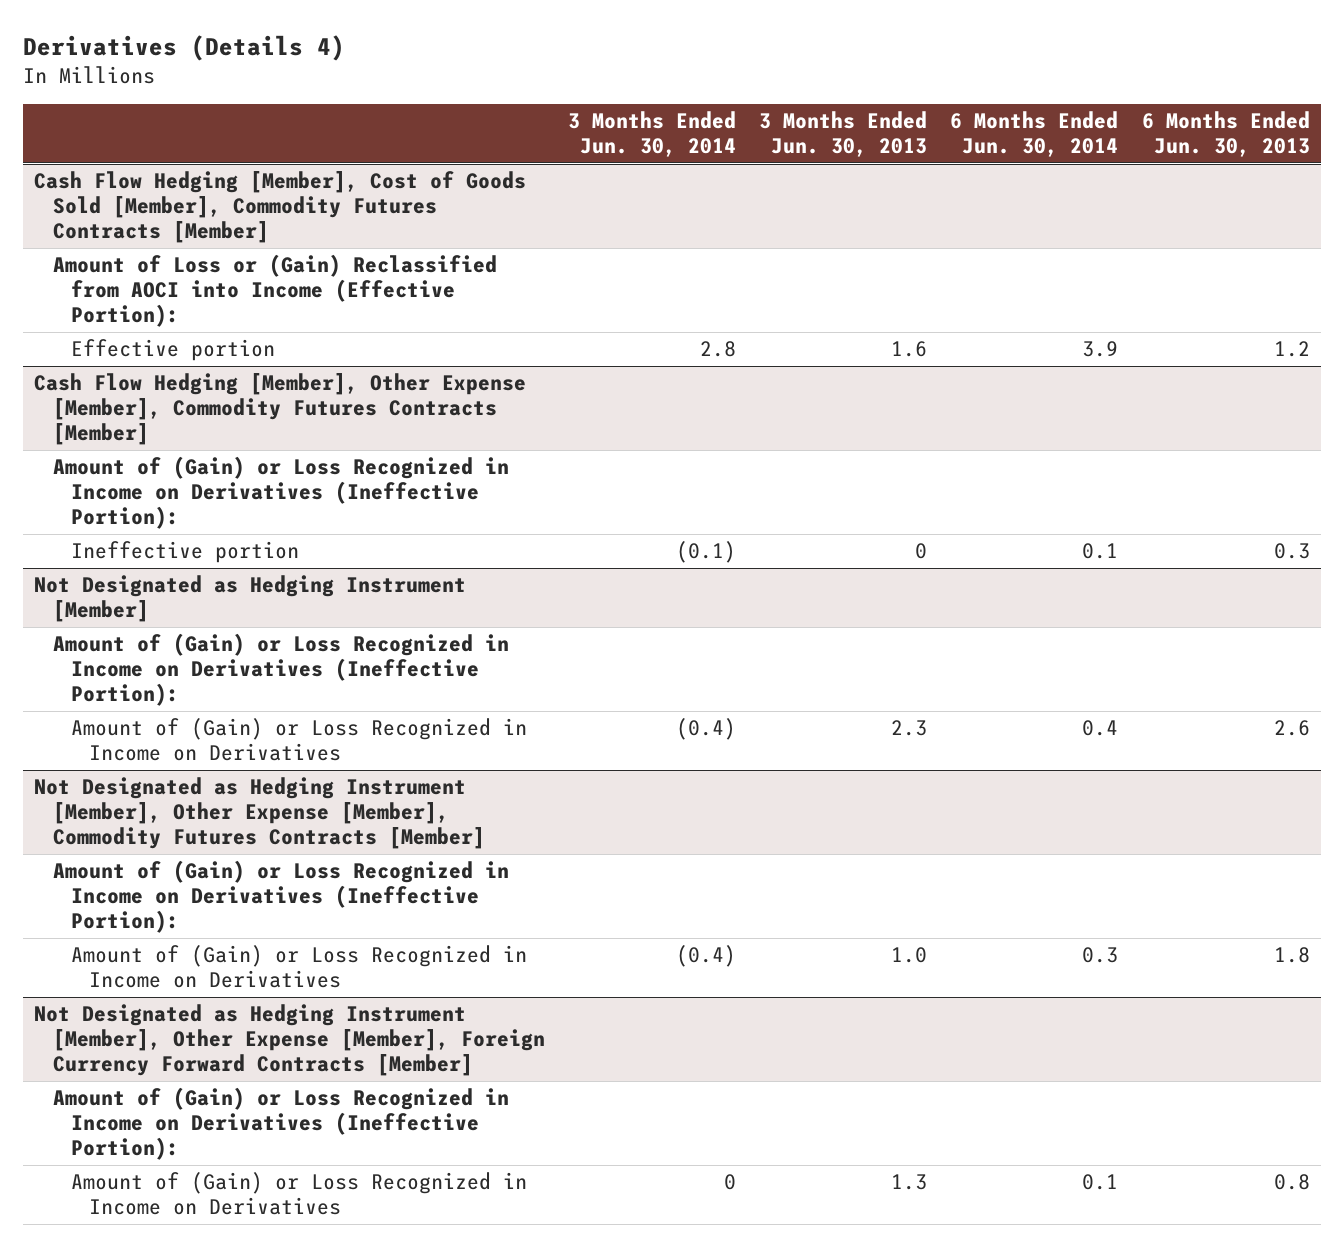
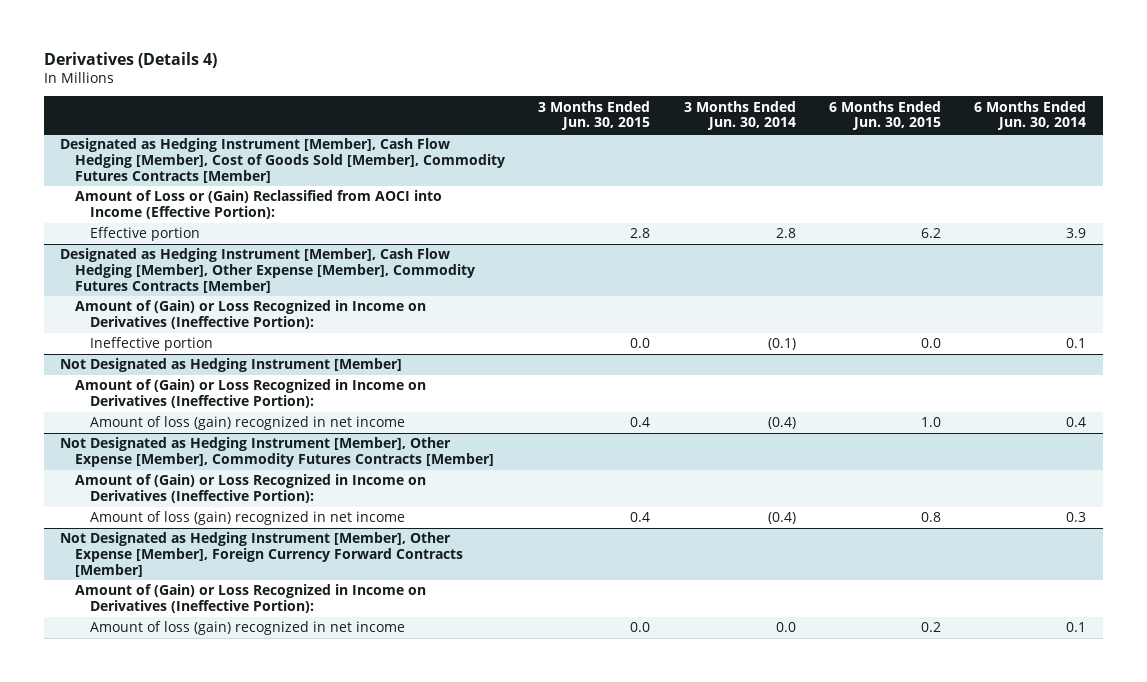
- | 3 Months Ended Jun. 30, 2014 | 3 Months Ended Jun. 30, 2013 | 6 Months Ended Jun. 30, 2014 | 6 Months Ended Jun. 30, 2013
+ | 3 Months Ended Jun. 30, 2015 | 3 Months Ended Jun. 30, 2014 | 6 Months Ended Jun. 30, 2015 | 6 Months Ended Jun. 30, 2014
- Cash Flow Hedging [Member], Cost of Goods Sold [Member], Commodity Futures Contracts [Member]
+ Designated as Hedging Instrument [Member], Cash Flow Hedging [Member], Cost of Goods Sold [Member], Commodity Futures Contracts [Member]
- Cash Flow Hedging [Member], Other Expense [Member], Commodity Futures Contracts [Member]
+ Designated as Hedging Instrument [Member], Cash Flow Hedging [Member], Other Expense [Member], Commodity Futures Contracts [Member]
@ Not Designated as Hedging Instrument [Member]
- Amount of (Gain) or Loss Recognized in Income on Derivatives | (0.4) | 2.3 | 0.4 | 2.6
+ Amount of loss (gain) recognized in net income | 0.4 | (0.4) | 1.0 | 0.4
@ Not Designated as Hedging Instrument [Member], Other Expense [Member], Commodity Futures Contracts [Member]
- Amount of (Gain) or Loss Recognized in Income on Derivatives | (0.4) | 1.0 | 0.3 | 1.8
+ Amount of loss (gain) recognized in net income | 0.4 | (0.4) | 0.8 | 0.3
@ Not Designated as Hedging Instrument [Member], Other Expense [Member], Foreign Currency Forward Contracts [Member]
- Amount of (Gain) or Loss Recognized in Income on Derivatives | 0 | 1.3 | 0.1 | 0.8
+ Amount of loss (gain) recognized in net income | 0.0 | 0.0 | 0.2 | 0.1

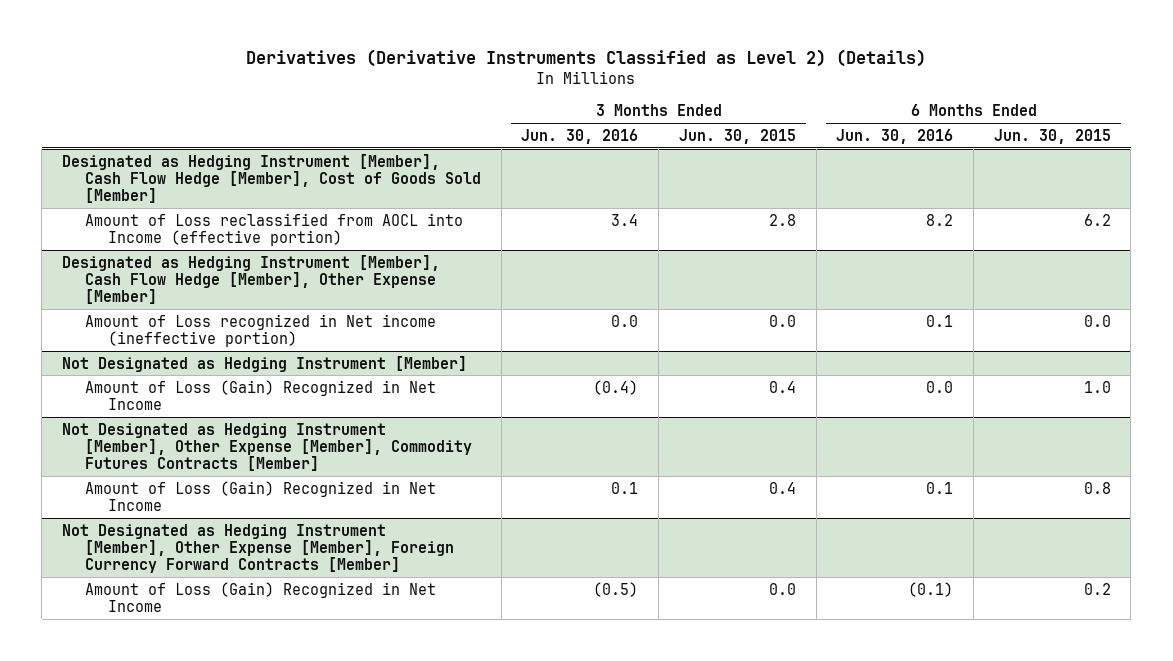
- Derivatives (Details 4)
+ Derivatives (Derivative Instruments Classified as Level 2) (Details)
- | 3 Months Ended Jun. 30, 2015 | 3 Months Ended Jun. 30, 2014 | 6 Months Ended Jun. 30, 2015 | 6 Months Ended Jun. 30, 2014
+ | 3 Months Ended Jun. 30, 2016 | 3 Months Ended Jun. 30, 2015 | 6 Months Ended Jun. 30, 2016 | 6 Months Ended Jun. 30, 2015
- Designated as Hedging Instrument [Member], Cash Flow Hedging [Member], Cost of Goods Sold [Member], Commodity Futures Contracts [Member]
- Amount of Loss or (Gain) Reclassified from AOCI into Income (Effective Portion):
- Effective portion | 2.8 | 2.8 | 6.2 | 3.9
- Designated as Hedging Instrument [Member], Cash Flow Hedging [Member], Other Expense [Member], Commodity Futures Contracts [Member]
- Amount of (Gain) or Loss Recognized in Income on Derivatives (Ineffective Portion):
- Ineffective portion | 0.0 | (0.1) | 0.0 | 0.1
+ Designated as Hedging Instrument [Member], Cash Flow Hedge [Member], Cost of Goods Sold [Member]
+ Amount of Loss reclassified from AOCL into Income (effective portion) | 3.4 | 2.8 | 8.2 | 6.2
+ Designated as Hedging Instrument [Member], Cash Flow Hedge [Member], Other Expense [Member]
+ Amount of Loss recognized in Net income (ineffective portion) | 0.0 | 0.0 | 0.1 | 0.0
@ Not Designated as Hedging Instrument [Member]
- Amount of (Gain) or Loss Recognized in Income on Derivatives (Ineffective Portion):
- Amount of loss (gain) recognized in net income | 0.4 | (0.4) | 1.0 | 0.4
+ Amount of Loss (Gain) Recognized in Net Income | (0.4) | 0.4 | 0.0 | 1.0
@ Not Designated as Hedging Instrument [Member], Other Expense [Member], Commodity Futures Contracts [Member]
- Amount of (Gain) or Loss Recognized in Income on Derivatives (Ineffective Portion):
- Amount of loss (gain) recognized in net income | 0.4 | (0.4) | 0.8 | 0.3
+ Amount of Loss (Gain) Recognized in Net Income | 0.1 | 0.4 | 0.1 | 0.8
@ Not Designated as Hedging Instrument [Member], Other Expense [Member], Foreign Currency Forward Contracts [Member]
- Amount of (Gain) or Loss Recognized in Income on Derivatives (Ineffective Portion):
- Amount of loss (gain) recognized in net income | 0.0 | 0.0 | 0.2 | 0.1
+ Amount of Loss (Gain) Recognized in Net Income | (0.5) | 0.0 | (0.1) | 0.2

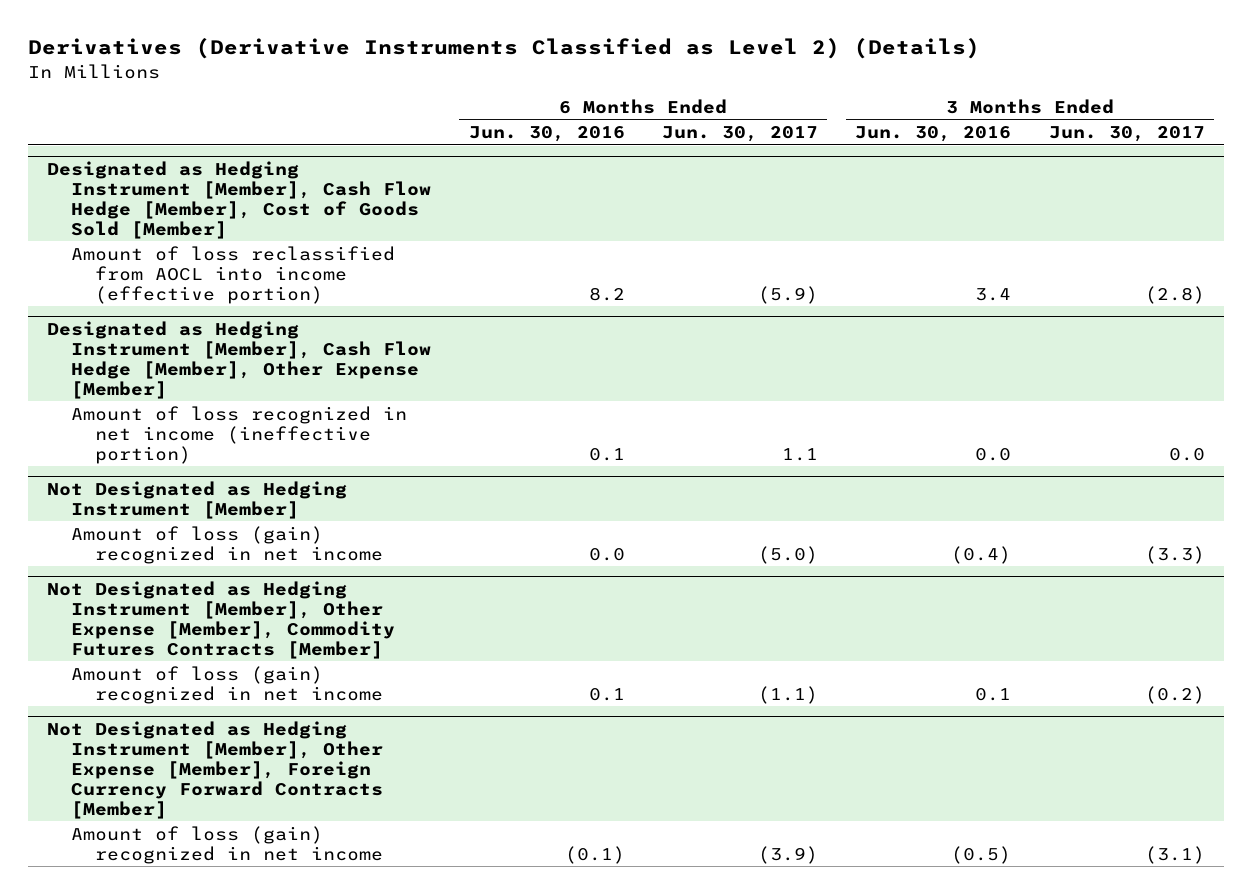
- | 3 Months Ended Jun. 30, 2016 | 3 Months Ended Jun. 30, 2015 | 6 Months Ended Jun. 30, 2016 | 6 Months Ended Jun. 30, 2015
+ | 6 Months Ended Jun. 30, 2016 | 6 Months Ended Jun. 30, 2017 | 3 Months Ended Jun. 30, 2016 | 3 Months Ended Jun. 30, 2017
@ Designated as Hedging Instrument [Member], Cash Flow Hedge [Member], Cost of Goods Sold [Member]
- Amount of Loss reclassified from AOCL into Income (effective portion) | 3.4 | 2.8 | 8.2 | 6.2
+ Amount of loss reclassified from AOCL into income (effective portion) | 8.2 | (5.9) | 3.4 | (2.8)
@ Designated as Hedging Instrument [Member], Cash Flow Hedge [Member], Other Expense [Member]
- Amount of Loss recognized in Net income (ineffective portion) | 0.0 | 0.0 | 0.1 | 0.0
+ Amount of loss recognized in net income (ineffective portion) | 0.1 | 1.1 | 0.0 | 0.0
@ Not Designated as Hedging Instrument [Member]
- Amount of Loss (Gain) Recognized in Net Income | (0.4) | 0.4 | 0.0 | 1.0
+ Amount of loss (gain) recognized in net income | 0.0 | (5.0) | (0.4) | (3.3)
@ Not Designated as Hedging Instrument [Member], Other Expense [Member], Commodity Futures Contracts [Member]
- Amount of Loss (Gain) Recognized in Net Income | 0.1 | 0.4 | 0.1 | 0.8
+ Amount of loss (gain) recognized in net income | 0.1 | (1.1) | 0.1 | (0.2)
@ Not Designated as Hedging Instrument [Member], Other Expense [Member], Foreign Currency Forward Contracts [Member]
- Amount of Loss (Gain) Recognized in Net Income | (0.5) | 0.0 | (0.1) | 0.2
+ Amount of loss (gain) recognized in net income | (0.1) | (3.9) | (0.5) | (3.1)

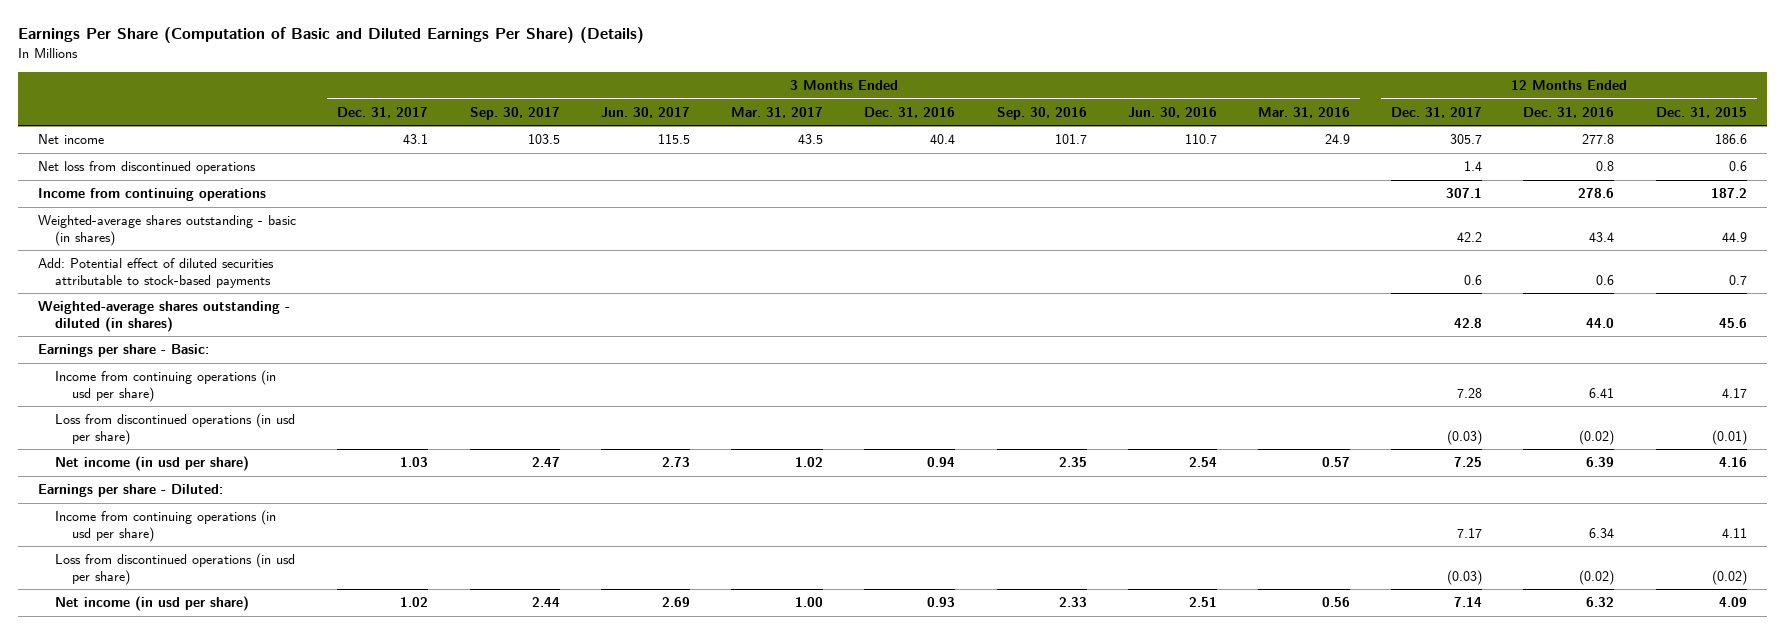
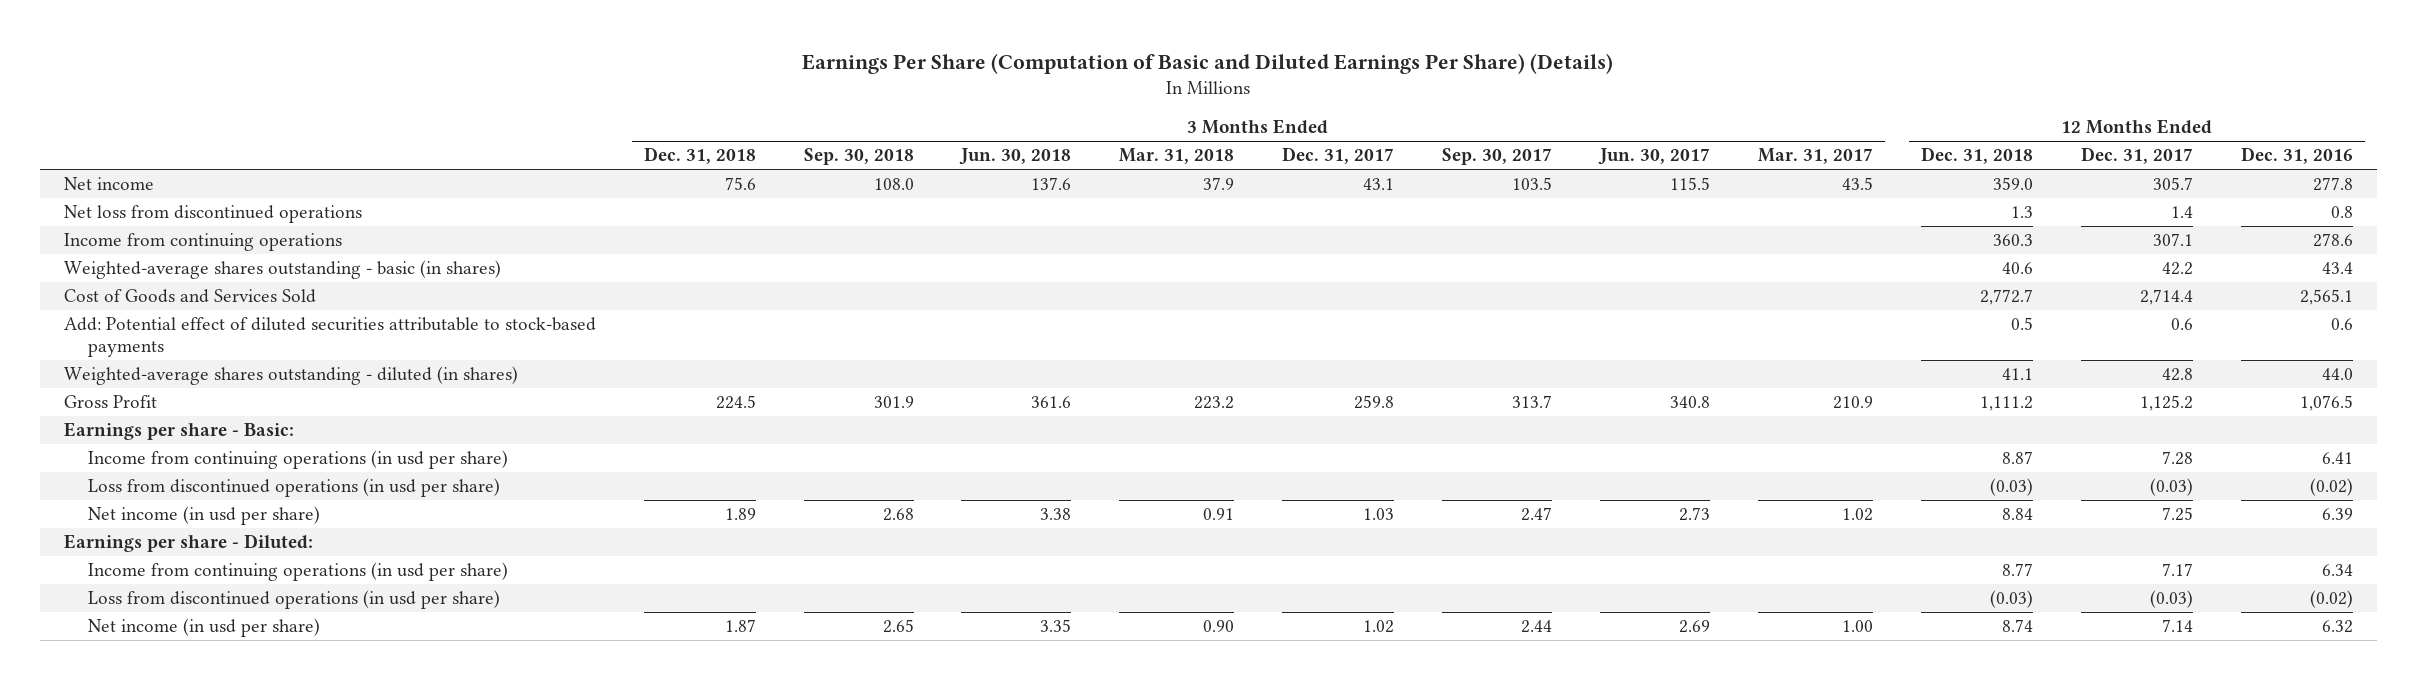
- | 3 Months Ended Dec. 31, 2017 | 3 Months Ended Sep. 30, 2017 | 3 Months Ended Jun. 30, 2017 | 3 Months Ended Mar. 31, 2017 | 3 Months Ended Dec. 31, 2016 | 3 Months Ended Sep. 30, 2016 | 3 Months Ended Jun. 30, 2016 | 3 Months Ended Mar. 31, 2016 | 12 Months Ended Dec. 31, 2017 | 12 Months Ended Dec. 31, 2016 | 12 Months Ended Dec. 31, 2015
+ | 3 Months Ended Dec. 31, 2018 | 3 Months Ended Sep. 30, 2018 | 3 Months Ended Jun. 30, 2018 | 3 Months Ended Mar. 31, 2018 | 3 Months Ended Dec. 31, 2017 | 3 Months Ended Sep. 30, 2017 | 3 Months Ended Jun. 30, 2017 | 3 Months Ended Mar. 31, 2017 | 12 Months Ended Dec. 31, 2018 | 12 Months Ended Dec. 31, 2017 | 12 Months Ended Dec. 31, 2016
+ Cost of Goods and Services Sold | | | | | | | | | 2,772.7 | 2,714.4 | 2,565.1
+ Gross Profit | 224.5 | 301.9 | 361.6 | 223.2 | 259.8 | 313.7 | 340.8 | 210.9 | 1,111.2 | 1,125.2 | 1,076.5

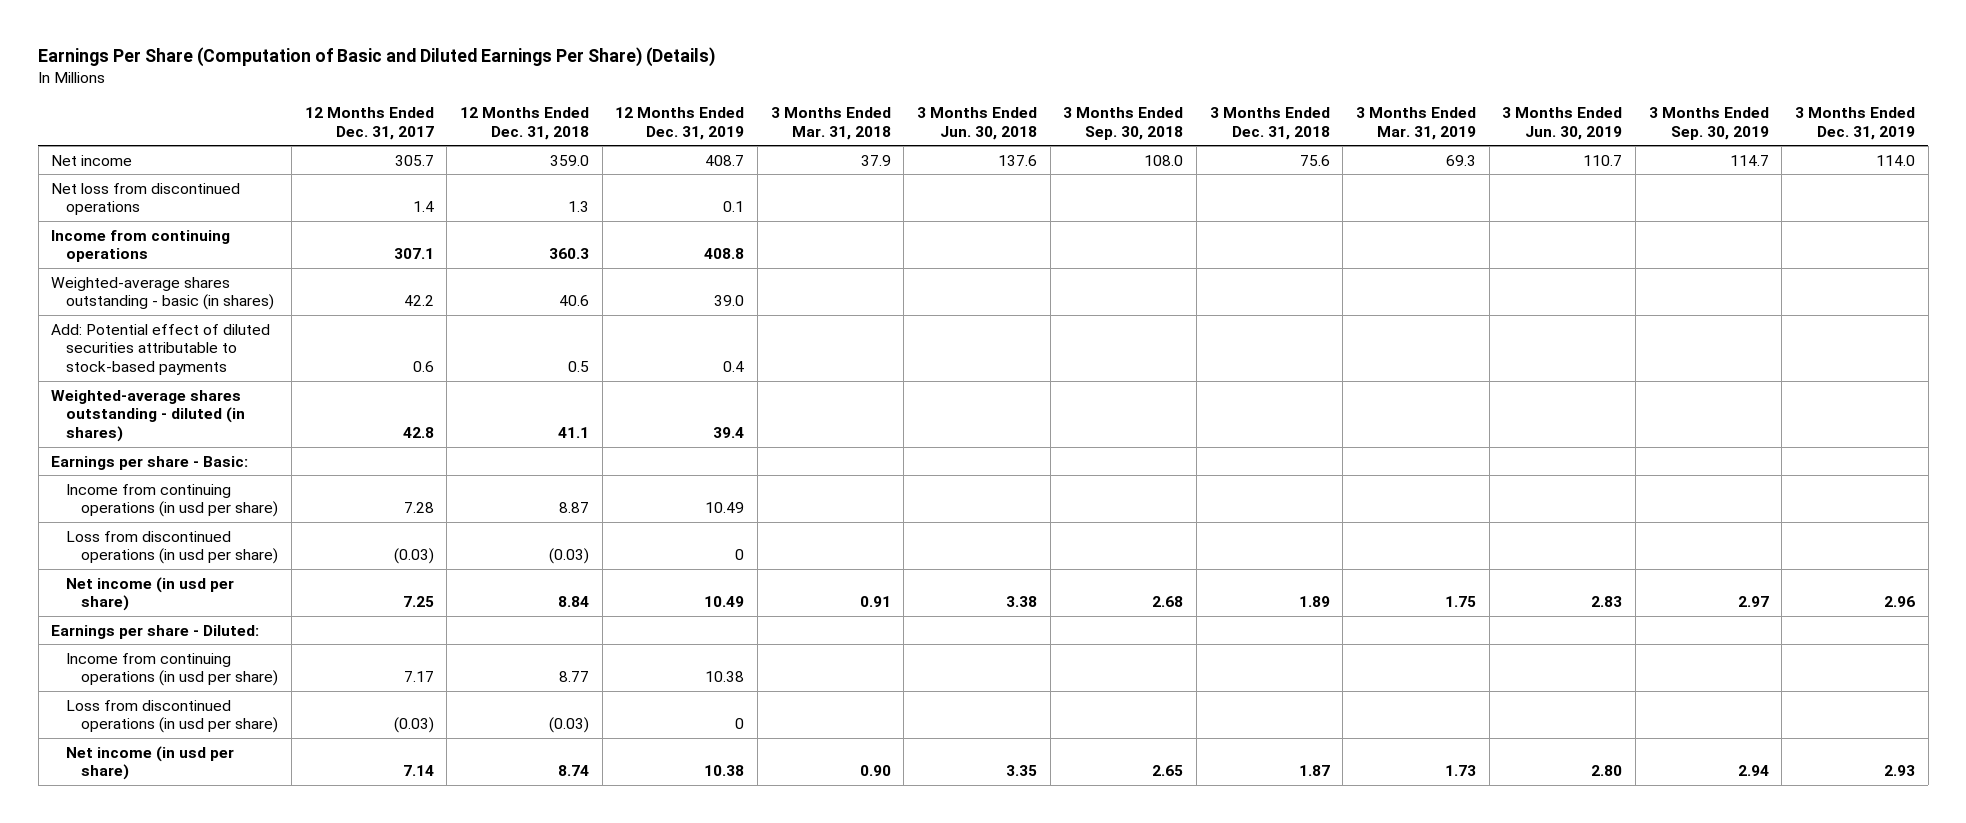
- | 3 Months Ended Dec. 31, 2018 | 3 Months Ended Sep. 30, 2018 | 3 Months Ended Jun. 30, 2018 | 3 Months Ended Mar. 31, 2018 | 3 Months Ended Dec. 31, 2017 | 3 Months Ended Sep. 30, 2017 | 3 Months Ended Jun. 30, 2017 | 3 Months Ended Mar. 31, 2017 | 12 Months Ended Dec. 31, 2018 | 12 Months Ended Dec. 31, 2017 | 12 Months Ended Dec. 31, 2016
+ | 12 Months Ended Dec. 31, 2017 | 12 Months Ended Dec. 31, 2018 | 12 Months Ended Dec. 31, 2019 | 3 Months Ended Mar. 31, 2018 | 3 Months Ended Jun. 30, 2018 | 3 Months Ended Sep. 30, 2018 | 3 Months Ended Dec. 31, 2018 | 3 Months Ended Mar. 31, 2019 | 3 Months Ended Jun. 30, 2019 | 3 Months Ended Sep. 30, 2019 | 3 Months Ended Dec. 31, 2019
- Cost of Goods and Services Sold | | | | | | | | | 2,772.7 | 2,714.4 | 2,565.1
- Gross Profit | 224.5 | 301.9 | 361.6 | 223.2 | 259.8 | 313.7 | 340.8 | 210.9 | 1,111.2 | 1,125.2 | 1,076.5

